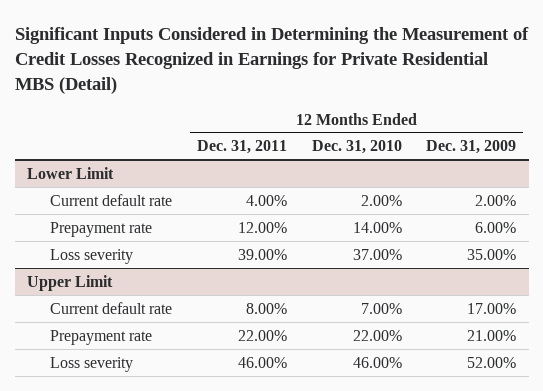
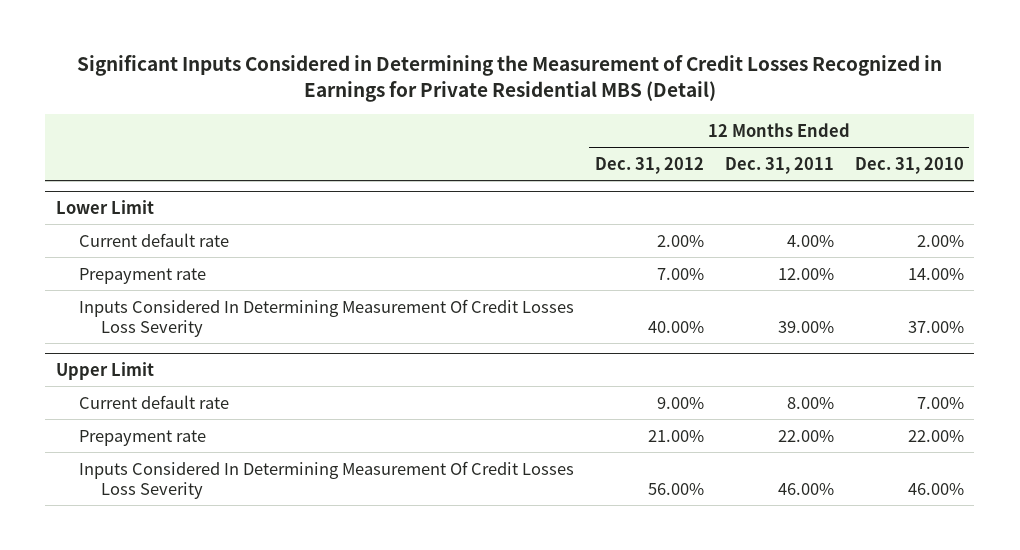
- | 12 Months Ended Dec. 31, 2011 | 12 Months Ended Dec. 31, 2010 | 12 Months Ended Dec. 31, 2009
+ | 12 Months Ended Dec. 31, 2012 | 12 Months Ended Dec. 31, 2011 | 12 Months Ended Dec. 31, 2010
@ Lower Limit
- Loss severity | 39.00% | 37.00% | 35.00%
+ Inputs Considered In Determining Measurement Of Credit Losses Loss Severity | 40.00% | 39.00% | 37.00%
@ Upper Limit
- Loss severity | 46.00% | 46.00% | 52.00%
+ Inputs Considered In Determining Measurement Of Credit Losses Loss Severity | 56.00% | 46.00% | 46.00%

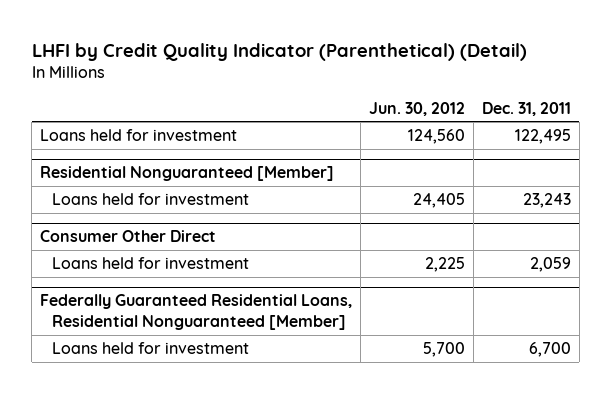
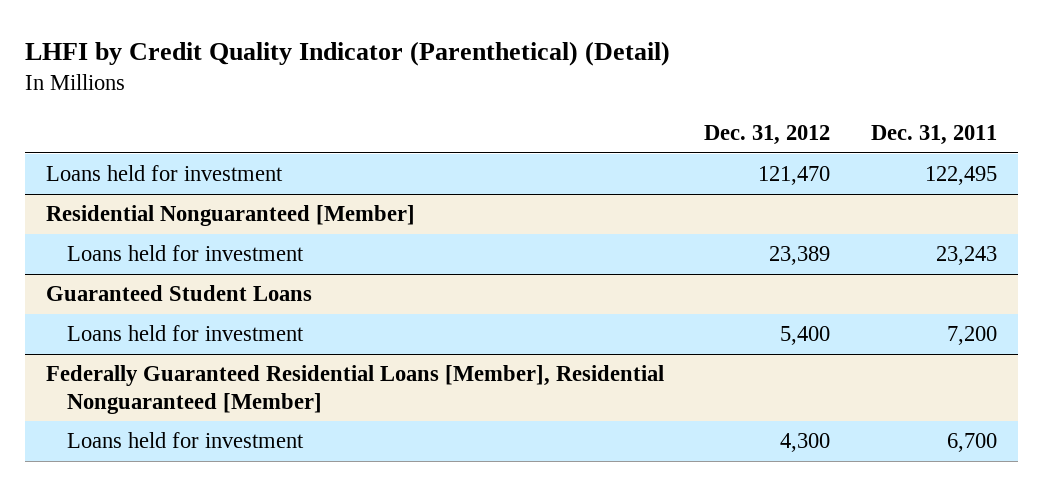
- | Jun. 30, 2012 | Dec. 31, 2011
+ | Dec. 31, 2012 | Dec. 31, 2011
- Consumer Other Direct
- Loans held for investment | 2,225 | 2,059
- Federally Guaranteed Residential Loans, Residential Nonguaranteed [Member]
+ Guaranteed Student Loans
+ Loans held for investment | 5,400 | 7,200
+ Federally Guaranteed Residential Loans [Member], Residential Nonguaranteed [Member]

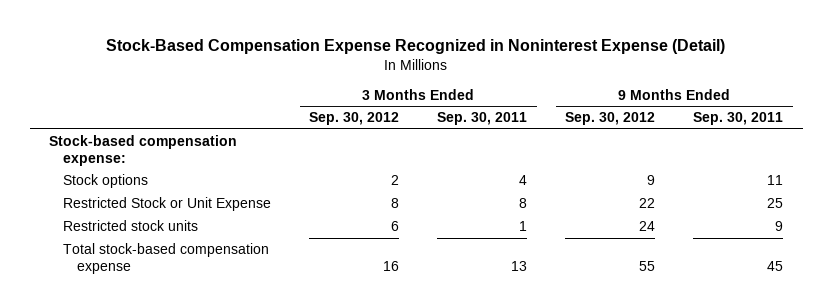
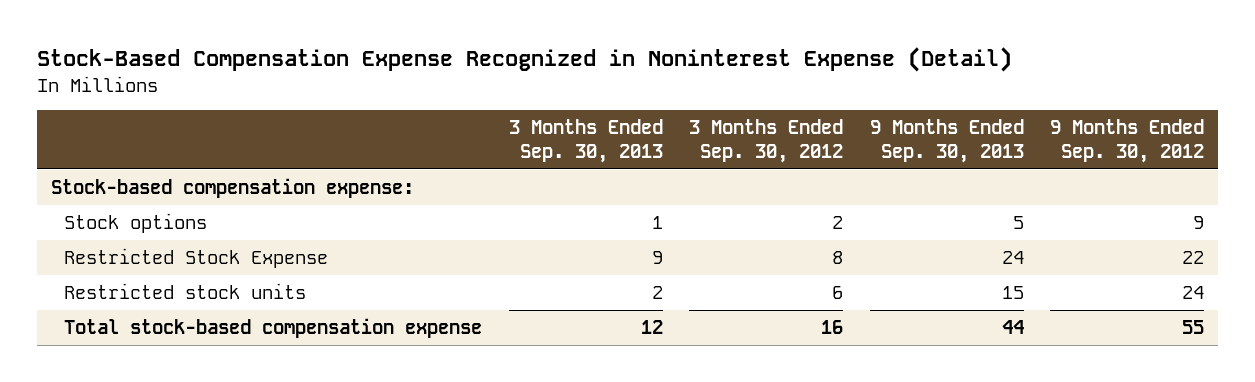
- | 3 Months Ended Sep. 30, 2012 | 3 Months Ended Sep. 30, 2011 | 9 Months Ended Sep. 30, 2012 | 9 Months Ended Sep. 30, 2011
+ | 3 Months Ended Sep. 30, 2013 | 3 Months Ended Sep. 30, 2012 | 9 Months Ended Sep. 30, 2013 | 9 Months Ended Sep. 30, 2012
- Restricted Stock or Unit Expense | 8 | 8 | 22 | 25
+ Restricted Stock Expense | 9 | 8 | 24 | 22

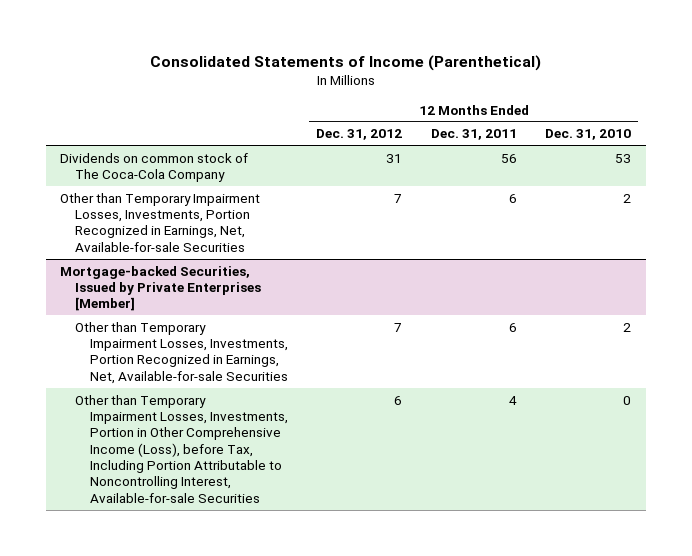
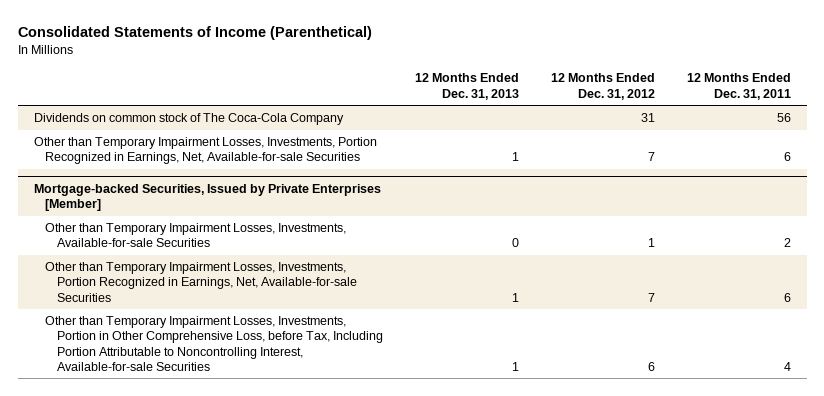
- | 12 Months Ended Dec. 31, 2012 | 12 Months Ended Dec. 31, 2011 | 12 Months Ended Dec. 31, 2010
+ | 12 Months Ended Dec. 31, 2013 | 12 Months Ended Dec. 31, 2012 | 12 Months Ended Dec. 31, 2011
@ Mortgage-backed Securities, Issued by Private Enterprises [Member]
+ Other than Temporary Impairment Losses, Investments, Available-for-sale Securities | 0 | 1 | 2
- Other than Temporary Impairment Losses, Investments, Portion in Other Comprehensive Income (Loss), before Tax, Including Portion Attributable to Noncontrolling Interest, Available-for-sale Securities | 6 | 4 | 0
+ Other than Temporary Impairment Losses, Investments, Portion in Other Comprehensive Loss, before Tax, Including Portion Attributable to Noncontrolling Interest, Available-for-sale Securities | 1 | 6 | 4

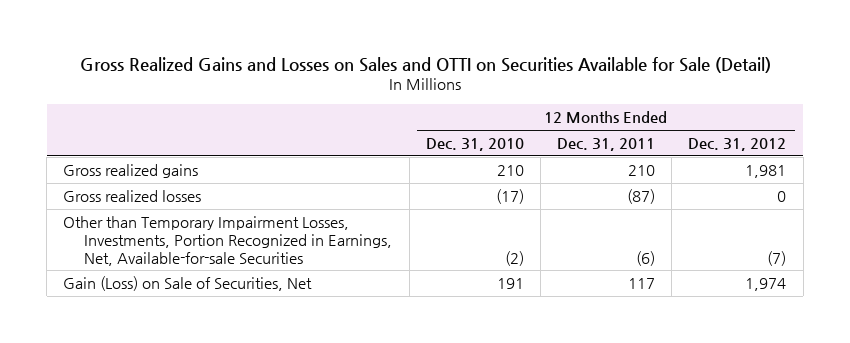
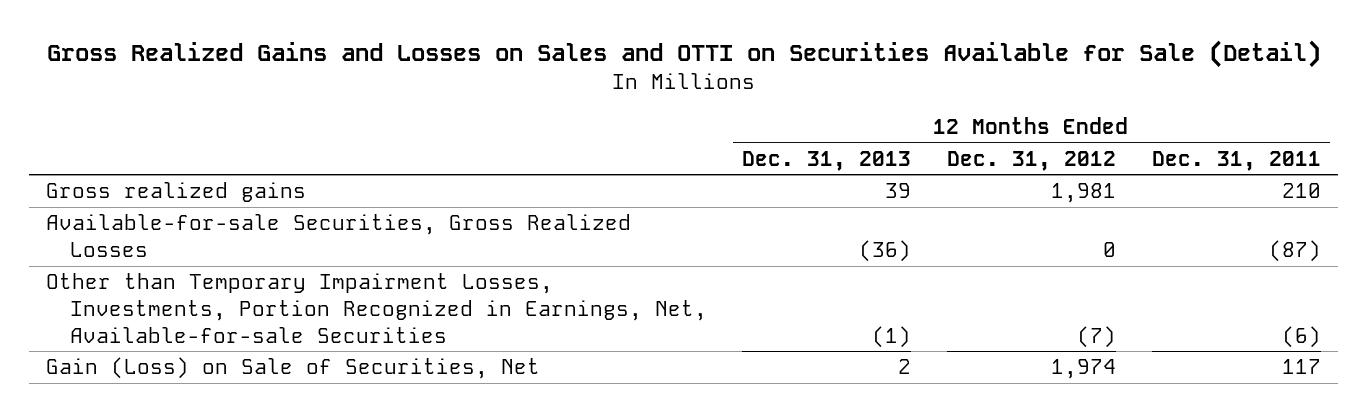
- | 12 Months Ended Dec. 31, 2010 | 12 Months Ended Dec. 31, 2011 | 12 Months Ended Dec. 31, 2012
+ | 12 Months Ended Dec. 31, 2013 | 12 Months Ended Dec. 31, 2012 | 12 Months Ended Dec. 31, 2011
- Gross realized losses | (17) | (87) | 0
+ Available-for-sale Securities, Gross Realized Losses | (36) | 0 | (87)

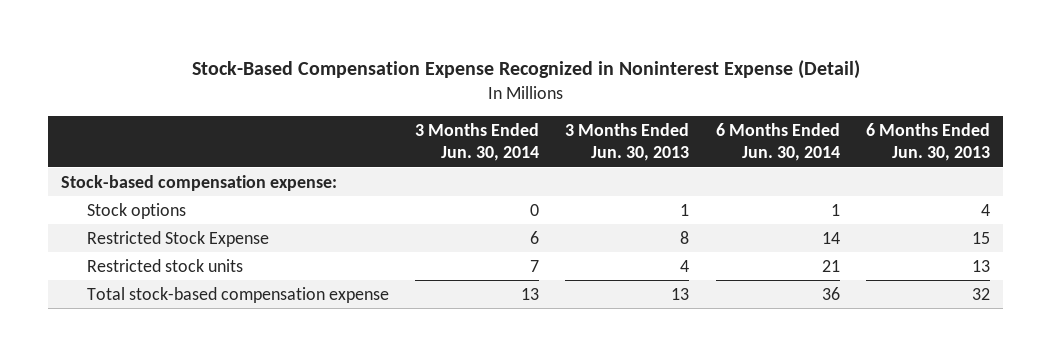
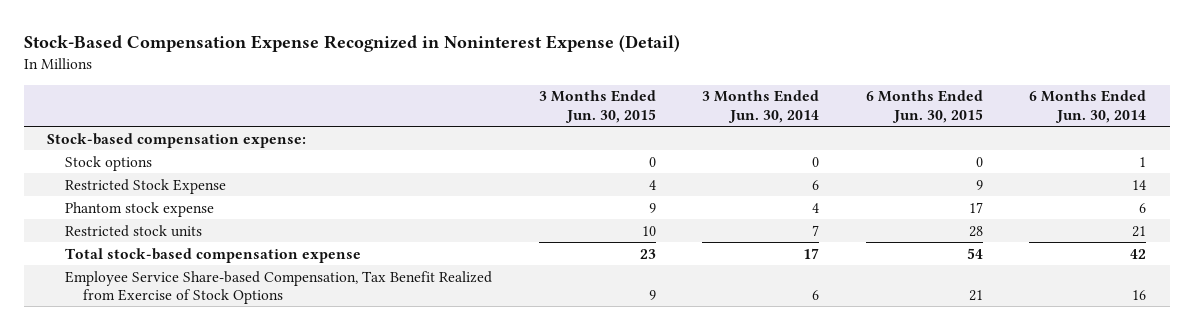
- | 3 Months Ended Jun. 30, 2014 | 3 Months Ended Jun. 30, 2013 | 6 Months Ended Jun. 30, 2014 | 6 Months Ended Jun. 30, 2013
+ | 3 Months Ended Jun. 30, 2015 | 3 Months Ended Jun. 30, 2014 | 6 Months Ended Jun. 30, 2015 | 6 Months Ended Jun. 30, 2014
+ Phantom stock expense | 9 | 4 | 17 | 6
- Total stock-based compensation expense | 13 | 13 | 36 | 32
+ Total stock-based compensation expense | 23 | 17 | 54 | 42
+ Employee Service Share-based Compensation, Tax Benefit Realized from Exercise of Stock Options | 9 | 6 | 21 | 16

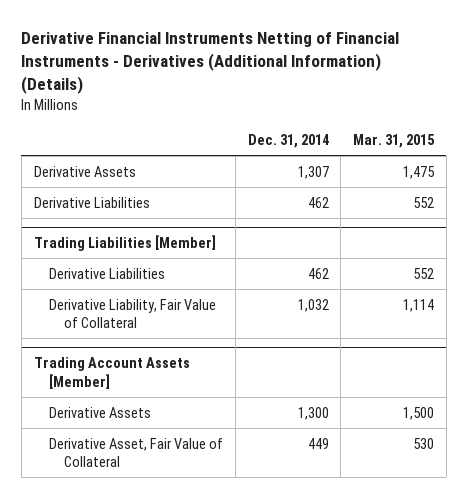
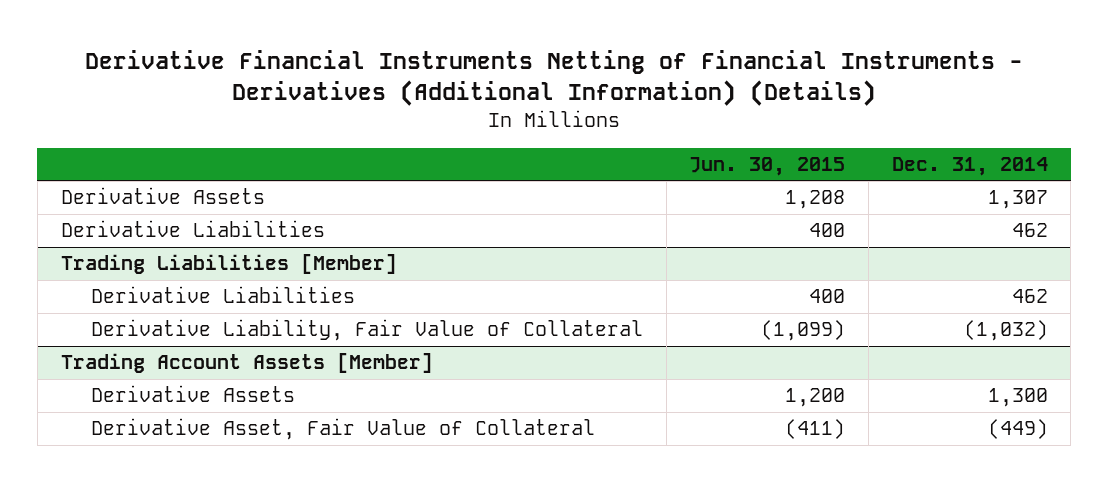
- | Dec. 31, 2014 | Mar. 31, 2015
+ | Jun. 30, 2015 | Dec. 31, 2014
@ Trading Liabilities [Member]
- Derivative Liability, Fair Value of Collateral | 1,032 | 1,114
+ Derivative Liability, Fair Value of Collateral | (1,099) | (1,032)
@ Trading Account Assets [Member]
- Derivative Asset, Fair Value of Collateral | 449 | 530
+ Derivative Asset, Fair Value of Collateral | (411) | (449)

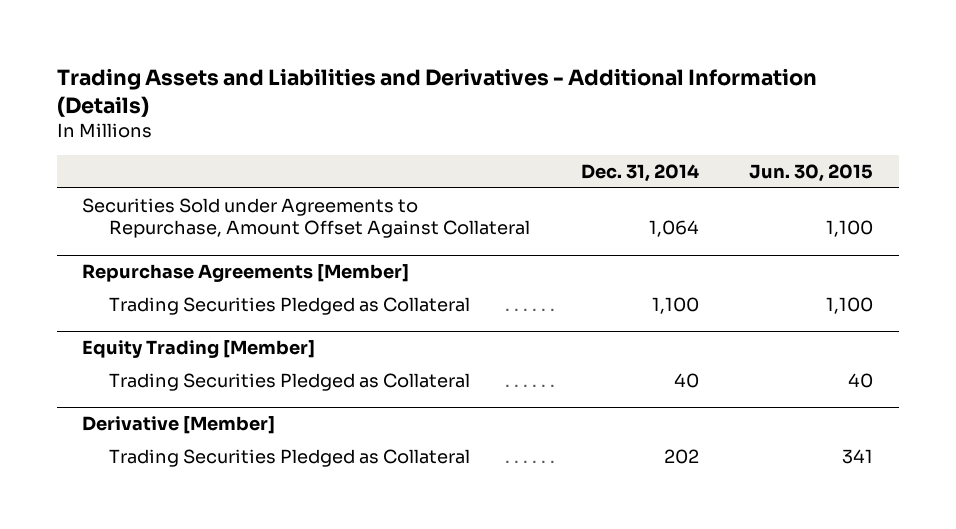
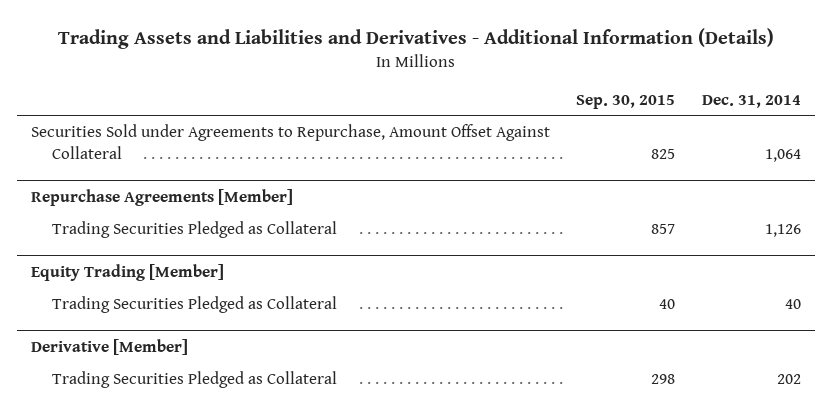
- | Dec. 31, 2014 | Jun. 30, 2015
+ | Sep. 30, 2015 | Dec. 31, 2014
@ Repurchase Agreements [Member]
- Trading Securities Pledged as Collateral | 1,100 | 1,100
+ Trading Securities Pledged as Collateral | 857 | 1,126

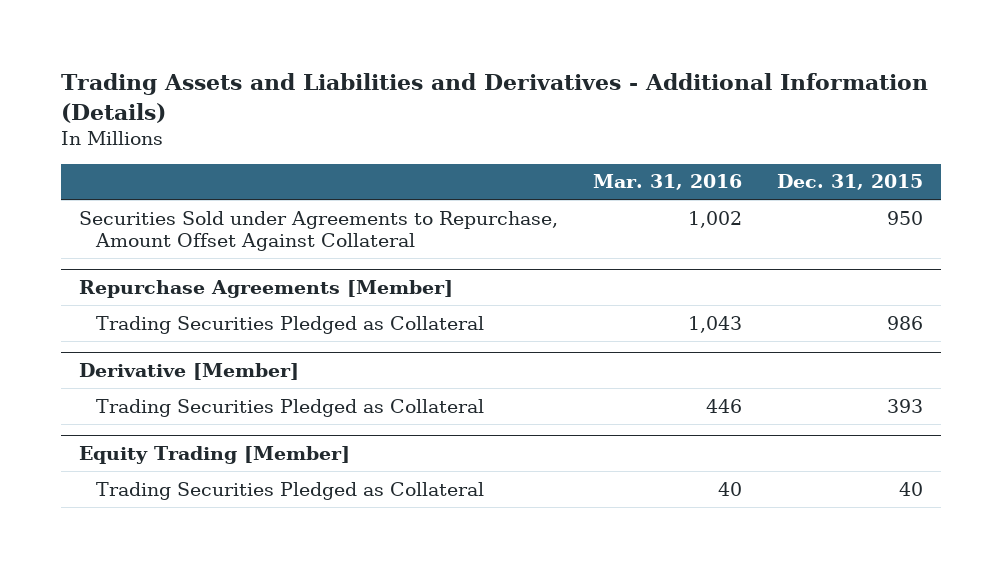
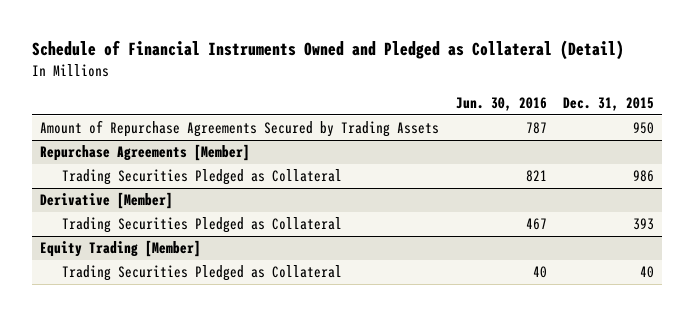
- Trading Assets and Liabilities and Derivatives - Additional Information (Details)
+ Schedule of Financial Instruments Owned and Pledged as Collateral (Detail)
- | Mar. 31, 2016 | Dec. 31, 2015
+ | Jun. 30, 2016 | Dec. 31, 2015
- Securities Sold under Agreements to Repurchase, Amount Offset Against Collateral | 1,002 | 950
+ Amount of Repurchase Agreements Secured by Trading Assets | 787 | 950

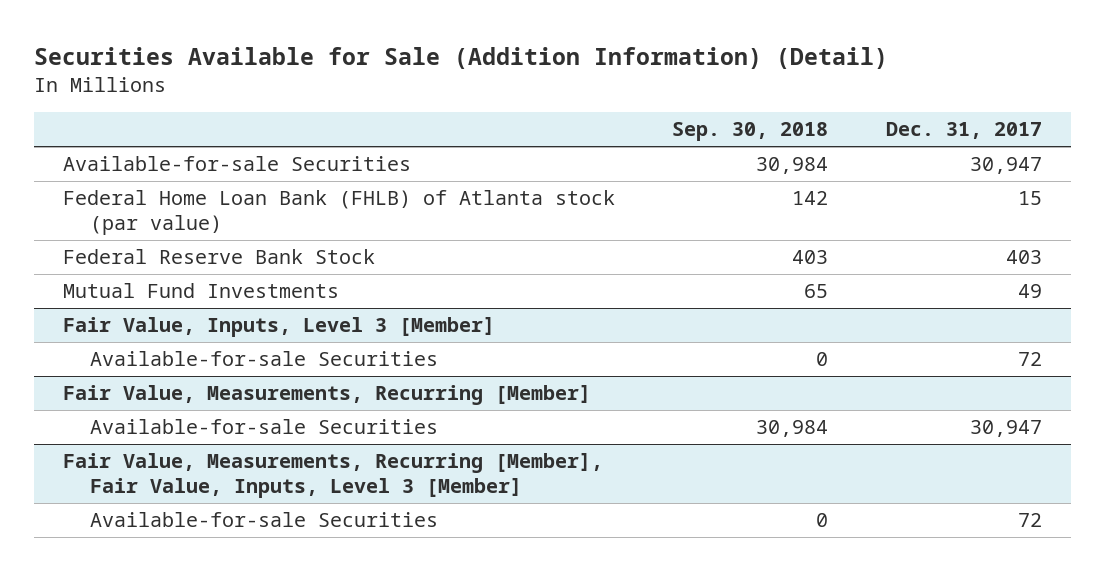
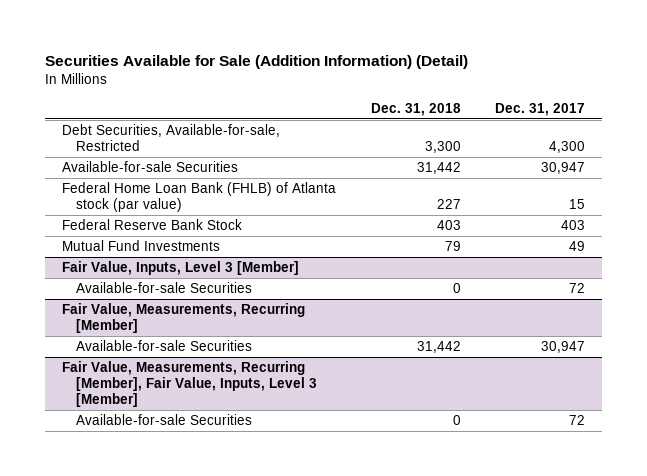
- | Sep. 30, 2018 | Dec. 31, 2017
+ | Dec. 31, 2018 | Dec. 31, 2017
+ Debt Securities, Available-for-sale, Restricted | 3,300 | 4,300

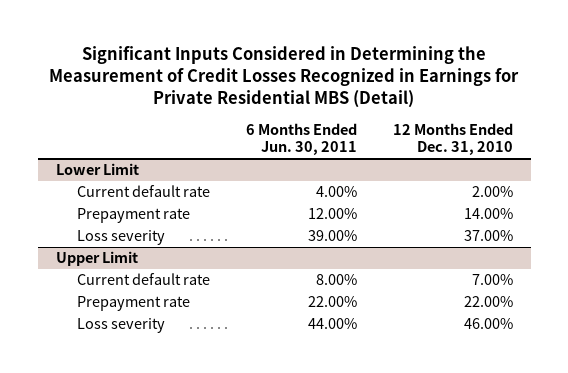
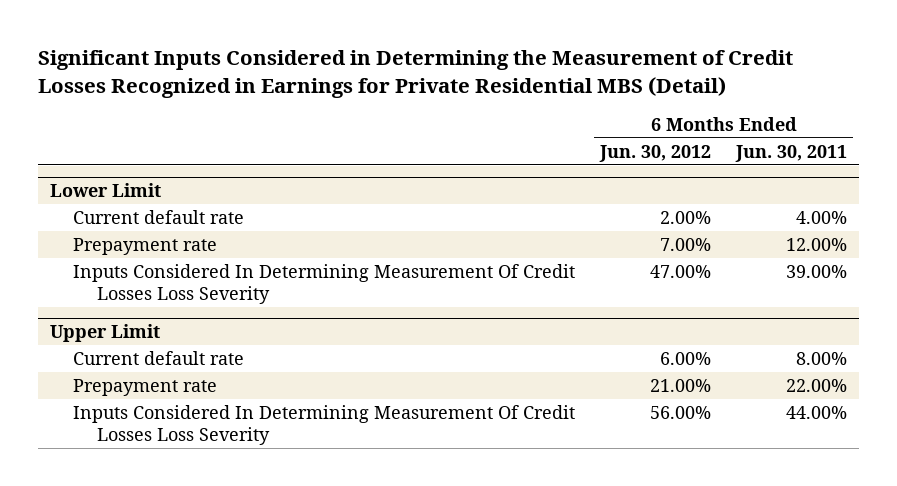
- | 6 Months Ended Jun. 30, 2011 | 12 Months Ended Dec. 31, 2010
+ | 6 Months Ended Jun. 30, 2012 | 6 Months Ended Jun. 30, 2011
@ Lower Limit
- Loss severity | 39.00% | 37.00%
+ Inputs Considered In Determining Measurement Of Credit Losses Loss Severity | 47.00% | 39.00%
@ Upper Limit
- Loss severity | 44.00% | 46.00%
+ Inputs Considered In Determining Measurement Of Credit Losses Loss Severity | 56.00% | 44.00%

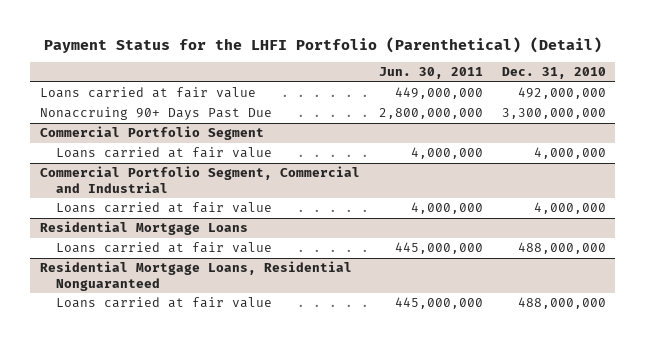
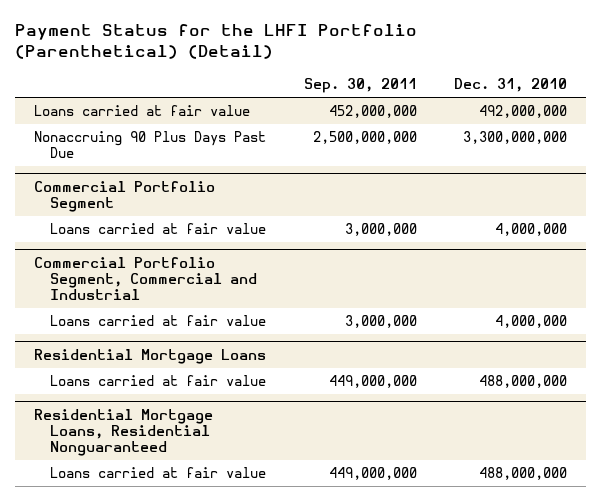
- | Jun. 30, 2011 | Dec. 31, 2010
+ | Sep. 30, 2011 | Dec. 31, 2010
- Nonaccruing 90+ Days Past Due | 2,800,000,000 | 3,300,000,000
+ Nonaccruing 90 Plus Days Past Due | 2,500,000,000 | 3,300,000,000

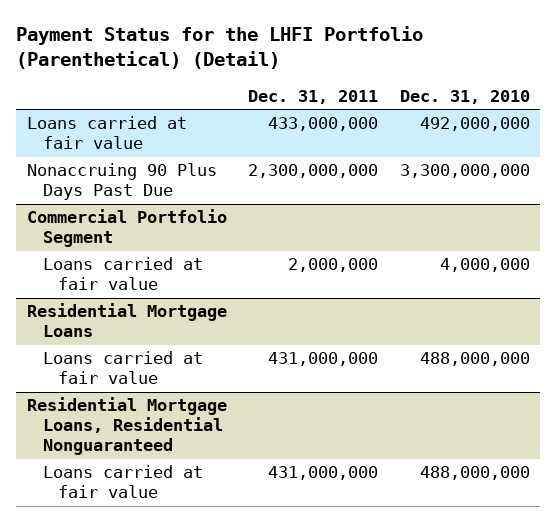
- | Sep. 30, 2011 | Dec. 31, 2010
+ | Dec. 31, 2011 | Dec. 31, 2010
- Commercial Portfolio Segment, Commercial and Industrial
- Loans carried at fair value | 3,000,000 | 4,000,000

